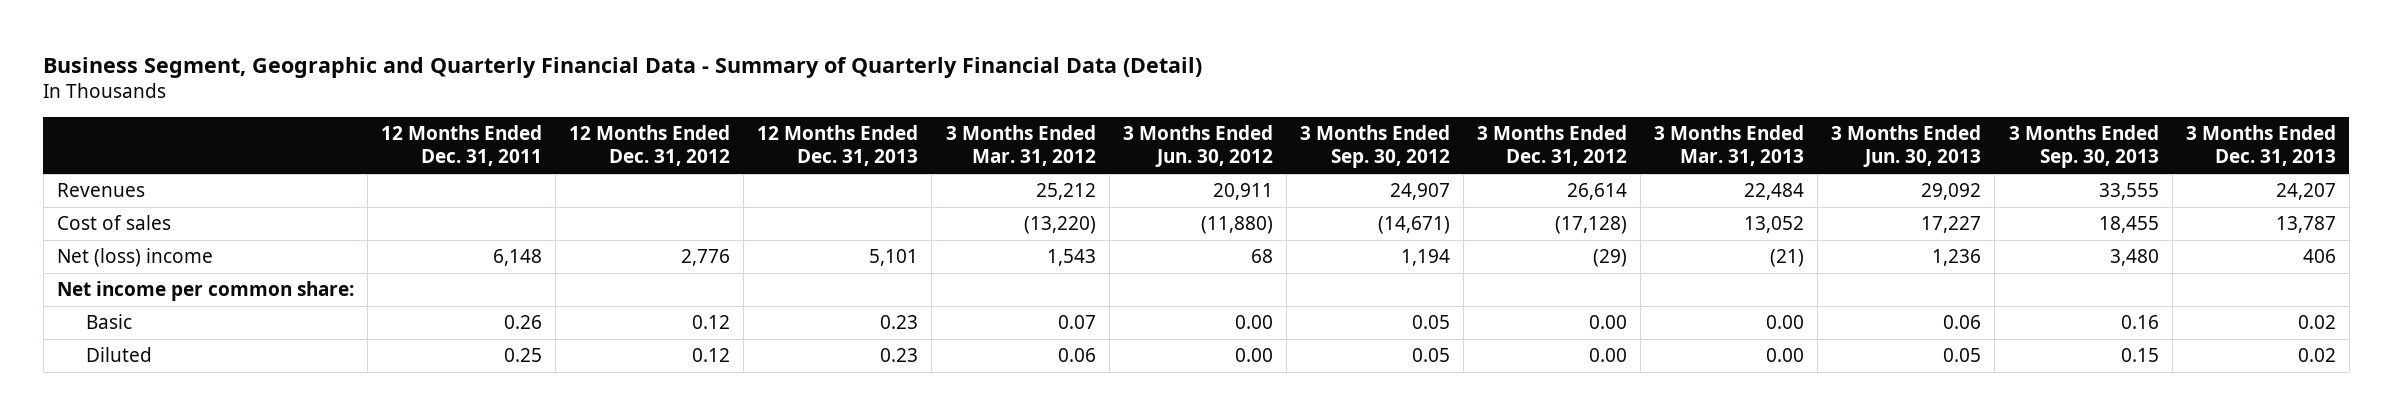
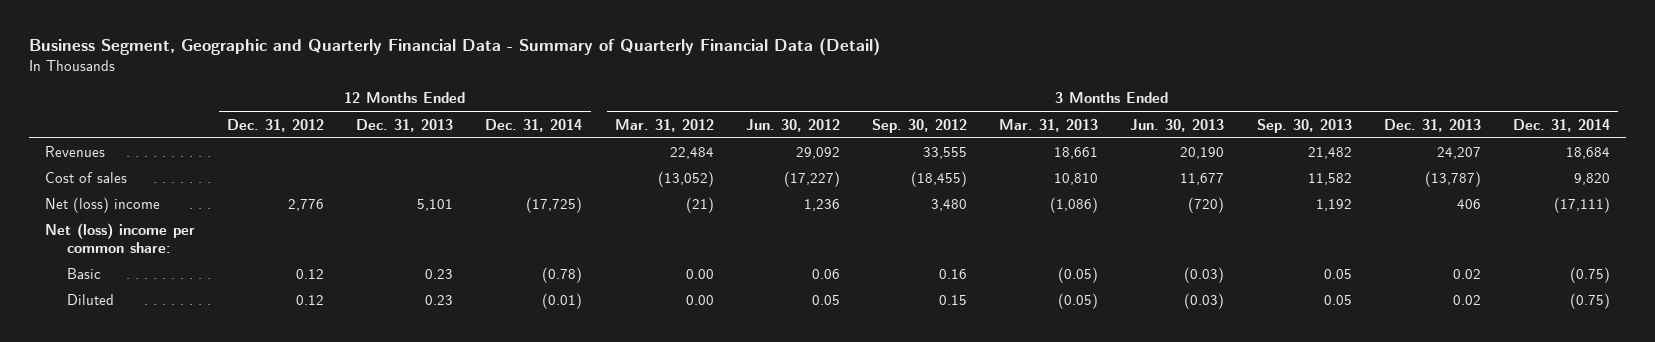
- | 12 Months Ended Dec. 31, 2011 | 12 Months Ended Dec. 31, 2012 | 12 Months Ended Dec. 31, 2013 | 3 Months Ended Mar. 31, 2012 | 3 Months Ended Jun. 30, 2012 | 3 Months Ended Sep. 30, 2012 | 3 Months Ended Dec. 31, 2012 | 3 Months Ended Mar. 31, 2013 | 3 Months Ended Jun. 30, 2013 | 3 Months Ended Sep. 30, 2013 | 3 Months Ended Dec. 31, 2013
+ | 12 Months Ended Dec. 31, 2012 | 12 Months Ended Dec. 31, 2013 | 12 Months Ended Dec. 31, 2014 | 3 Months Ended Mar. 31, 2012 | 3 Months Ended Jun. 30, 2012 | 3 Months Ended Sep. 30, 2012 | 3 Months Ended Mar. 31, 2013 | 3 Months Ended Jun. 30, 2013 | 3 Months Ended Sep. 30, 2013 | 3 Months Ended Dec. 31, 2013 | 3 Months Ended Dec. 31, 2014
- Revenues | | | | 25,212 | 20,911 | 24,907 | 26,614 | 22,484 | 29,092 | 33,555 | 24,207
- Cost of sales | | | | (13,220) | (11,880) | (14,671) | (17,128) | 13,052 | 17,227 | 18,455 | 13,787
- Net (loss) income | 6,148 | 2,776 | 5,101 | 1,543 | 68 | 1,194 | (29) | (21) | 1,236 | 3,480 | 406
- Net income per common share:
- Basic | 0.26 | 0.12 | 0.23 | 0.07 | 0.00 | 0.05 | 0.00 | 0.00 | 0.06 | 0.16 | 0.02
- Diluted | 0.25 | 0.12 | 0.23 | 0.06 | 0.00 | 0.05 | 0.00 | 0.00 | 0.05 | 0.15 | 0.02
+ Revenues | | | | 22,484 | 29,092 | 33,555 | 18,661 | 20,190 | 21,482 | 24,207 | 18,684
+ Cost of sales | | | | (13,052) | (17,227) | (18,455) | 10,810 | 11,677 | 11,582 | (13,787) | 9,820
+ Net (loss) income | 2,776 | 5,101 | (17,725) | (21) | 1,236 | 3,480 | (1,086) | (720) | 1,192 | 406 | (17,111)
+ Net (loss) income per common share:
+ Basic | 0.12 | 0.23 | (0.78) | 0.00 | 0.06 | 0.16 | (0.05) | (0.03) | 0.05 | 0.02 | (0.75)
+ Diluted | 0.12 | 0.23 | (0.01) | 0.00 | 0.05 | 0.15 | (0.05) | (0.03) | 0.05 | 0.02 | (0.75)

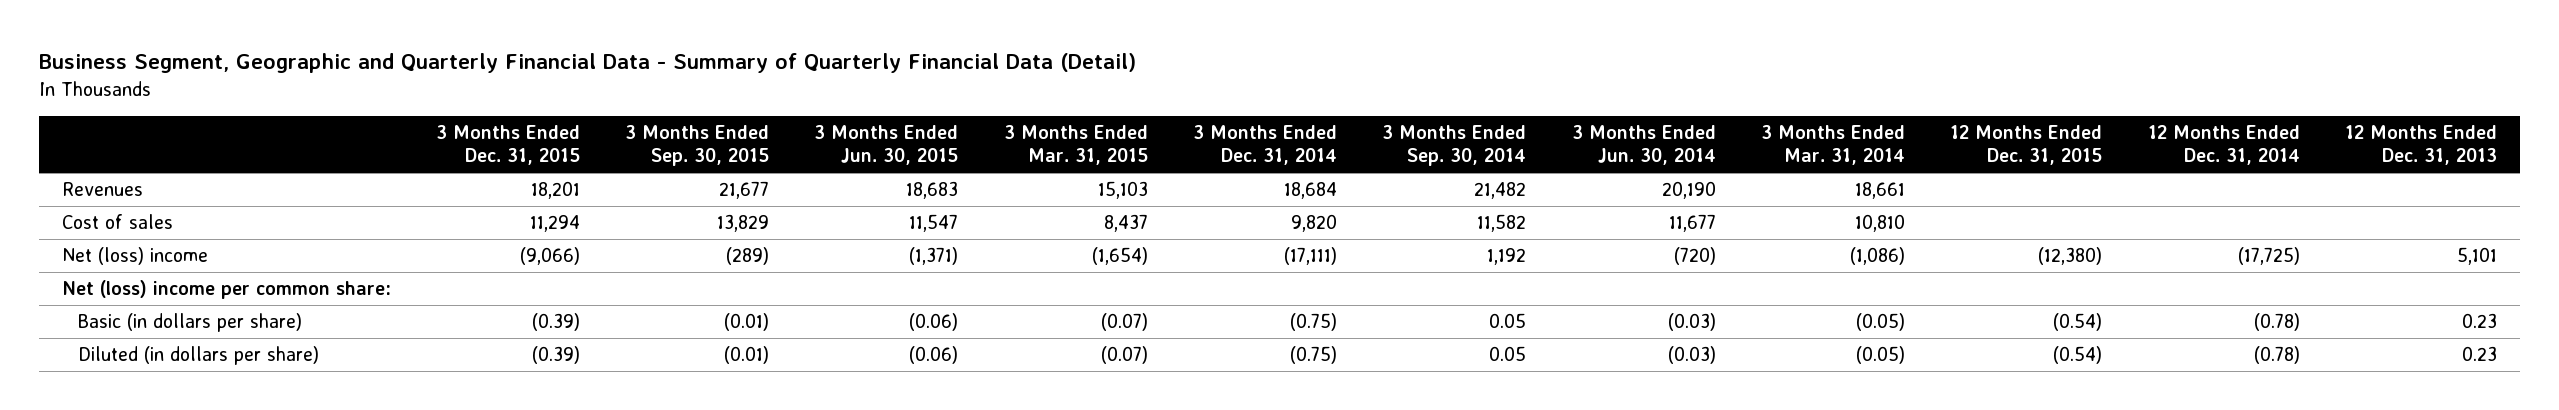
- | 12 Months Ended Dec. 31, 2012 | 12 Months Ended Dec. 31, 2013 | 12 Months Ended Dec. 31, 2014 | 3 Months Ended Mar. 31, 2012 | 3 Months Ended Jun. 30, 2012 | 3 Months Ended Sep. 30, 2012 | 3 Months Ended Mar. 31, 2013 | 3 Months Ended Jun. 30, 2013 | 3 Months Ended Sep. 30, 2013 | 3 Months Ended Dec. 31, 2013 | 3 Months Ended Dec. 31, 2014
+ | 3 Months Ended Dec. 31, 2015 | 3 Months Ended Sep. 30, 2015 | 3 Months Ended Jun. 30, 2015 | 3 Months Ended Mar. 31, 2015 | 3 Months Ended Dec. 31, 2014 | 3 Months Ended Sep. 30, 2014 | 3 Months Ended Jun. 30, 2014 | 3 Months Ended Mar. 31, 2014 | 12 Months Ended Dec. 31, 2015 | 12 Months Ended Dec. 31, 2014 | 12 Months Ended Dec. 31, 2013
- Basic | 0.12 | 0.23 | (0.78) | 0.00 | 0.06 | 0.16 | (0.05) | (0.03) | 0.05 | 0.02 | (0.75)
- Diluted | 0.12 | 0.23 | (0.01) | 0.00 | 0.05 | 0.15 | (0.05) | (0.03) | 0.05 | 0.02 | (0.75)
+ Basic (in dollars per share) | (0.39) | (0.01) | (0.06) | (0.07) | (0.75) | 0.05 | (0.03) | (0.05) | (0.54) | (0.78) | 0.23
+ Diluted (in dollars per share) | (0.39) | (0.01) | (0.06) | (0.07) | (0.75) | 0.05 | (0.03) | (0.05) | (0.54) | (0.78) | 0.23

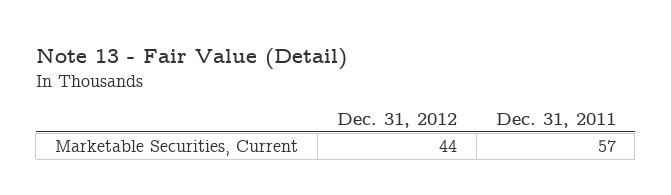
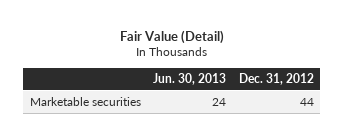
- Note 13 - Fair Value (Detail)
+ Fair Value (Detail)
- | Dec. 31, 2012 | Dec. 31, 2011
+ | Jun. 30, 2013 | Dec. 31, 2012
- Marketable Securities, Current | 44 | 57
+ Marketable securities | 24 | 44

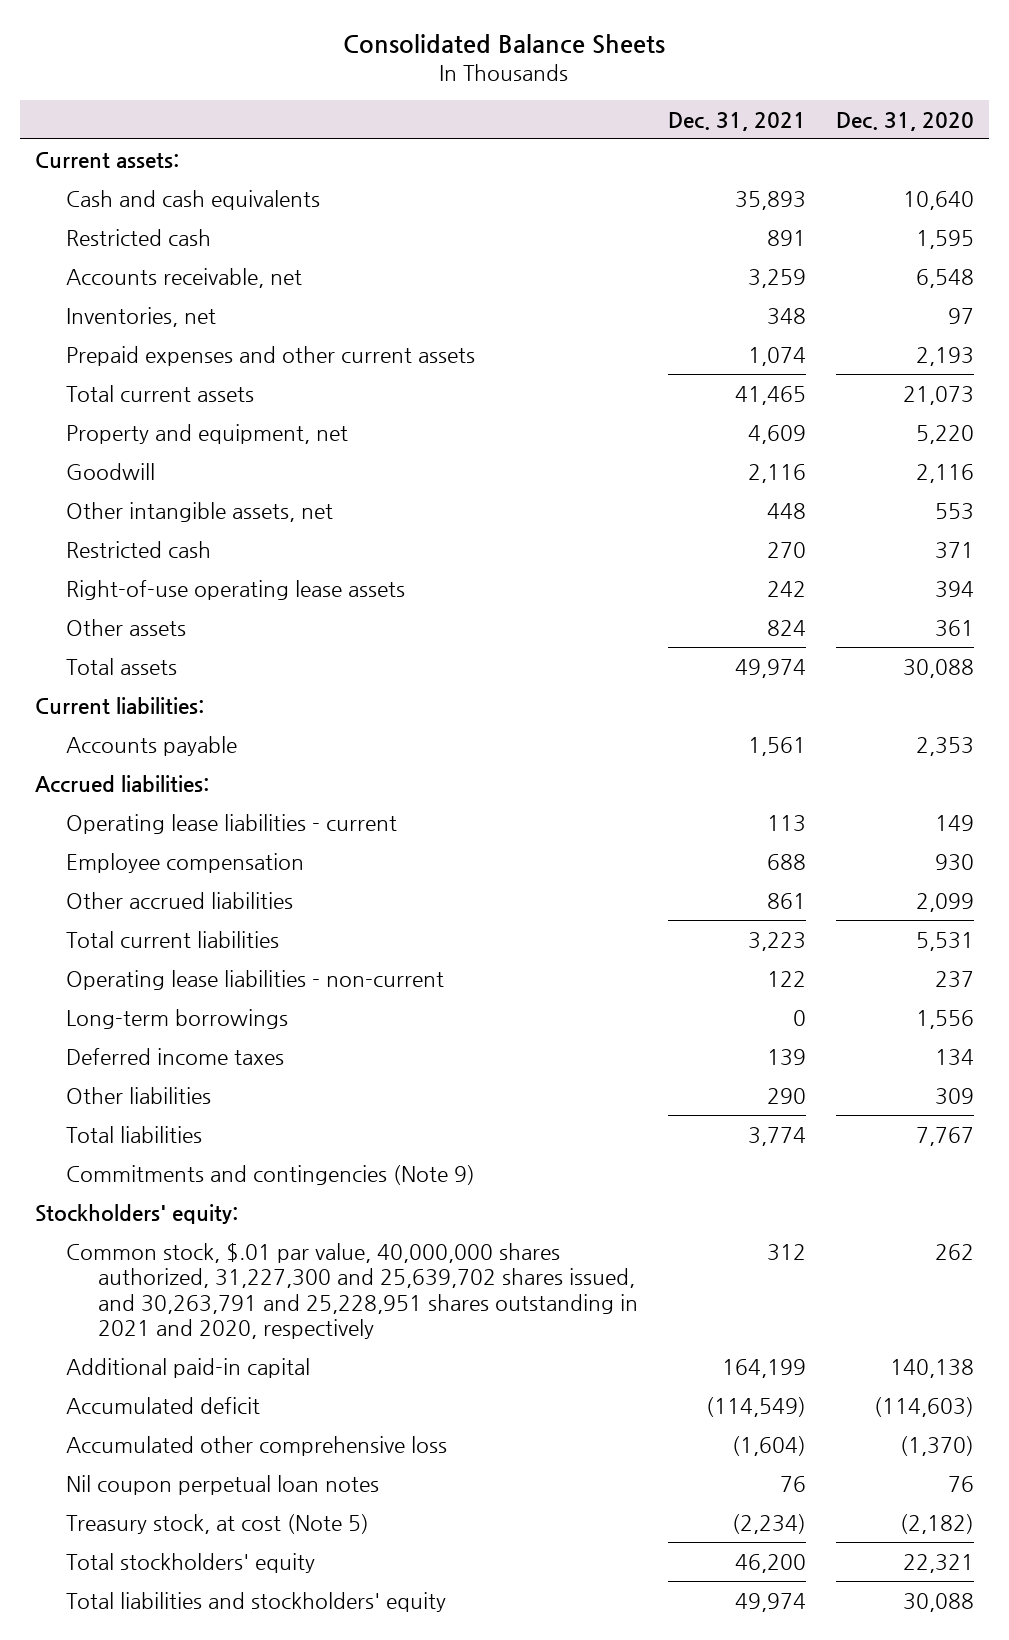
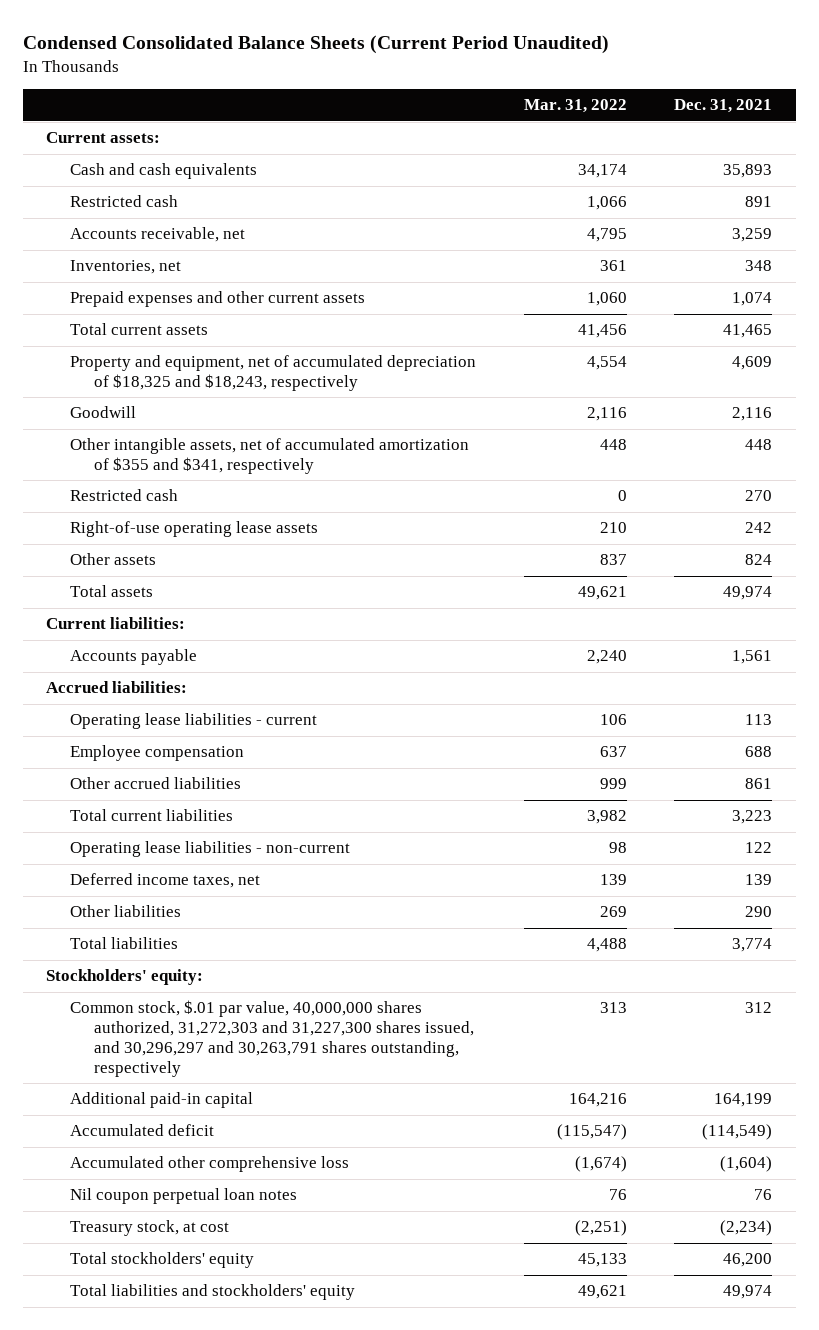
- Consolidated Balance Sheets
+ Condensed Consolidated Balance Sheets (Current Period Unaudited)
- | Dec. 31, 2021 | Dec. 31, 2020
+ | Mar. 31, 2022 | Dec. 31, 2021
- Property and equipment, net | 4,609 | 5,220
+ Property and equipment, net of accumulated depreciation of $18,325 and $18,243, respectively | 4,554 | 4,609
- Other intangible assets, net | 448 | 553
+ Other intangible assets, net of accumulated amortization of $355 and $341, respectively | 448 | 448
- Long-term borrowings | 0 | 1,556
- Deferred income taxes | 139 | 134
+ Deferred income taxes, net | 139 | 139
- Commitments and contingencies (Note 9)
- Common stock, $.01 par value, 40,000,000 shares authorized, 31,227,300 and 25,639,702 shares issued, and 30,263,791 and 25,228,951 shares outstanding in 2021 and 2020, respectively | 312 | 262
+ Common stock, $.01 par value, 40,000,000 shares authorized, 31,272,303 and 31,227,300 shares issued, and 30,296,297 and 30,263,791 shares outstanding, respectively | 313 | 312
- Treasury stock, at cost (Note 5) | (2,234) | (2,182)
+ Treasury stock, at cost | (2,251) | (2,234)

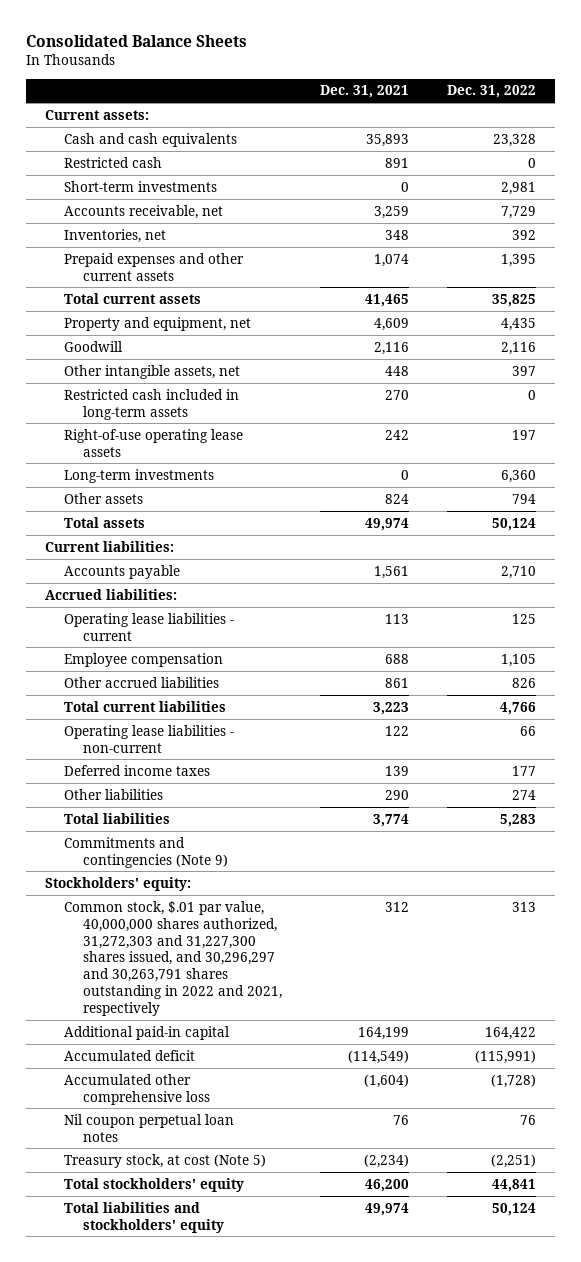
- Condensed Consolidated Balance Sheets (Current Period Unaudited)
+ Consolidated Balance Sheets
- | Mar. 31, 2022 | Dec. 31, 2021
+ | Dec. 31, 2021 | Dec. 31, 2022
+ Short-term investments | 0 | 2,981
- Property and equipment, net of accumulated depreciation of $18,325 and $18,243, respectively | 4,554 | 4,609
+ Property and equipment, net | 4,609 | 4,435
- Other intangible assets, net of accumulated amortization of $355 and $341, respectively | 448 | 448
- Restricted cash | 0 | 270
+ Other intangible assets, net | 448 | 397
+ Restricted cash included in long-term assets | 270 | 0
+ Long-term investments | 0 | 6,360
- Deferred income taxes, net | 139 | 139
+ Deferred income taxes | 139 | 177
+ Commitments and contingencies (Note 9)
- Common stock, $.01 par value, 40,000,000 shares authorized, 31,272,303 and 31,227,300 shares issued, and 30,296,297 and 30,263,791 shares outstanding, respectively | 313 | 312
+ Common stock, $.01 par value, 40,000,000 shares authorized, 31,272,303 and 31,227,300 shares issued, and 30,296,297 and 30,263,791 shares outstanding in 2022 and 2021, respectively | 312 | 313
- Treasury stock, at cost | (2,251) | (2,234)
+ Treasury stock, at cost (Note 5) | (2,234) | (2,251)

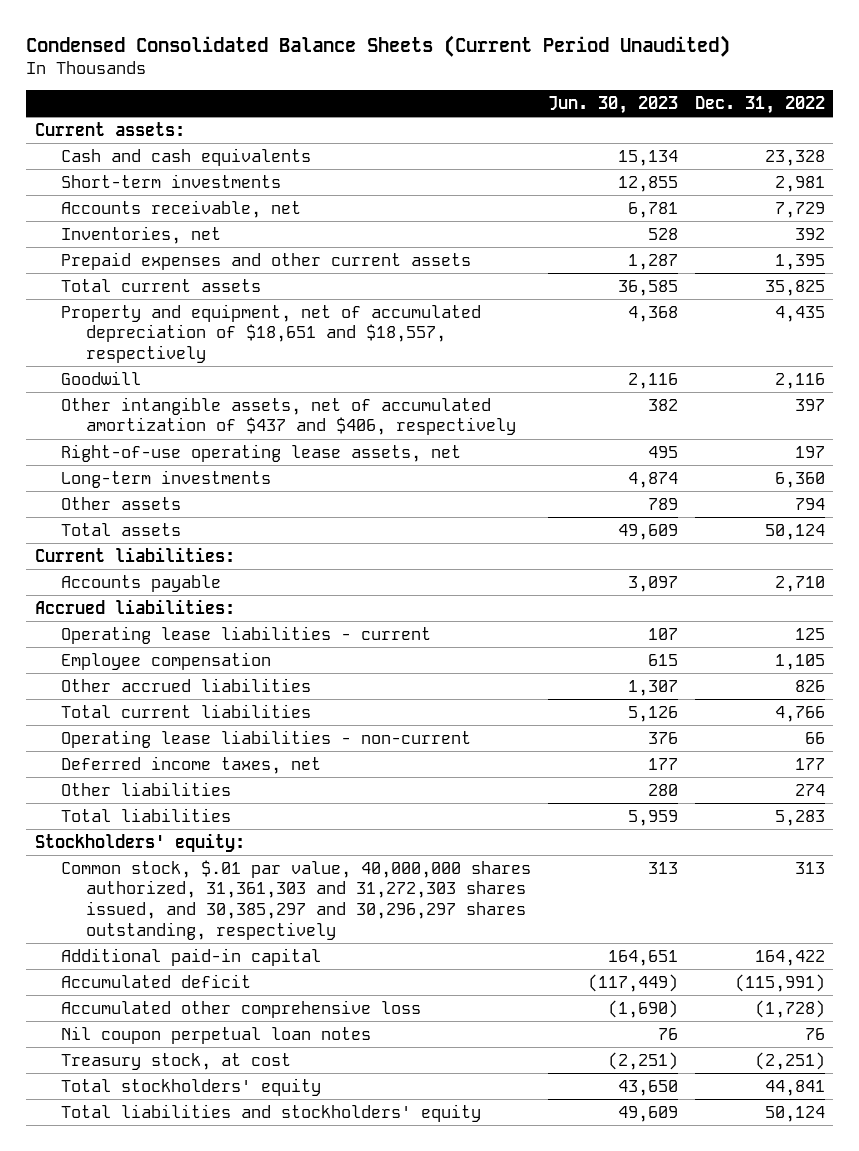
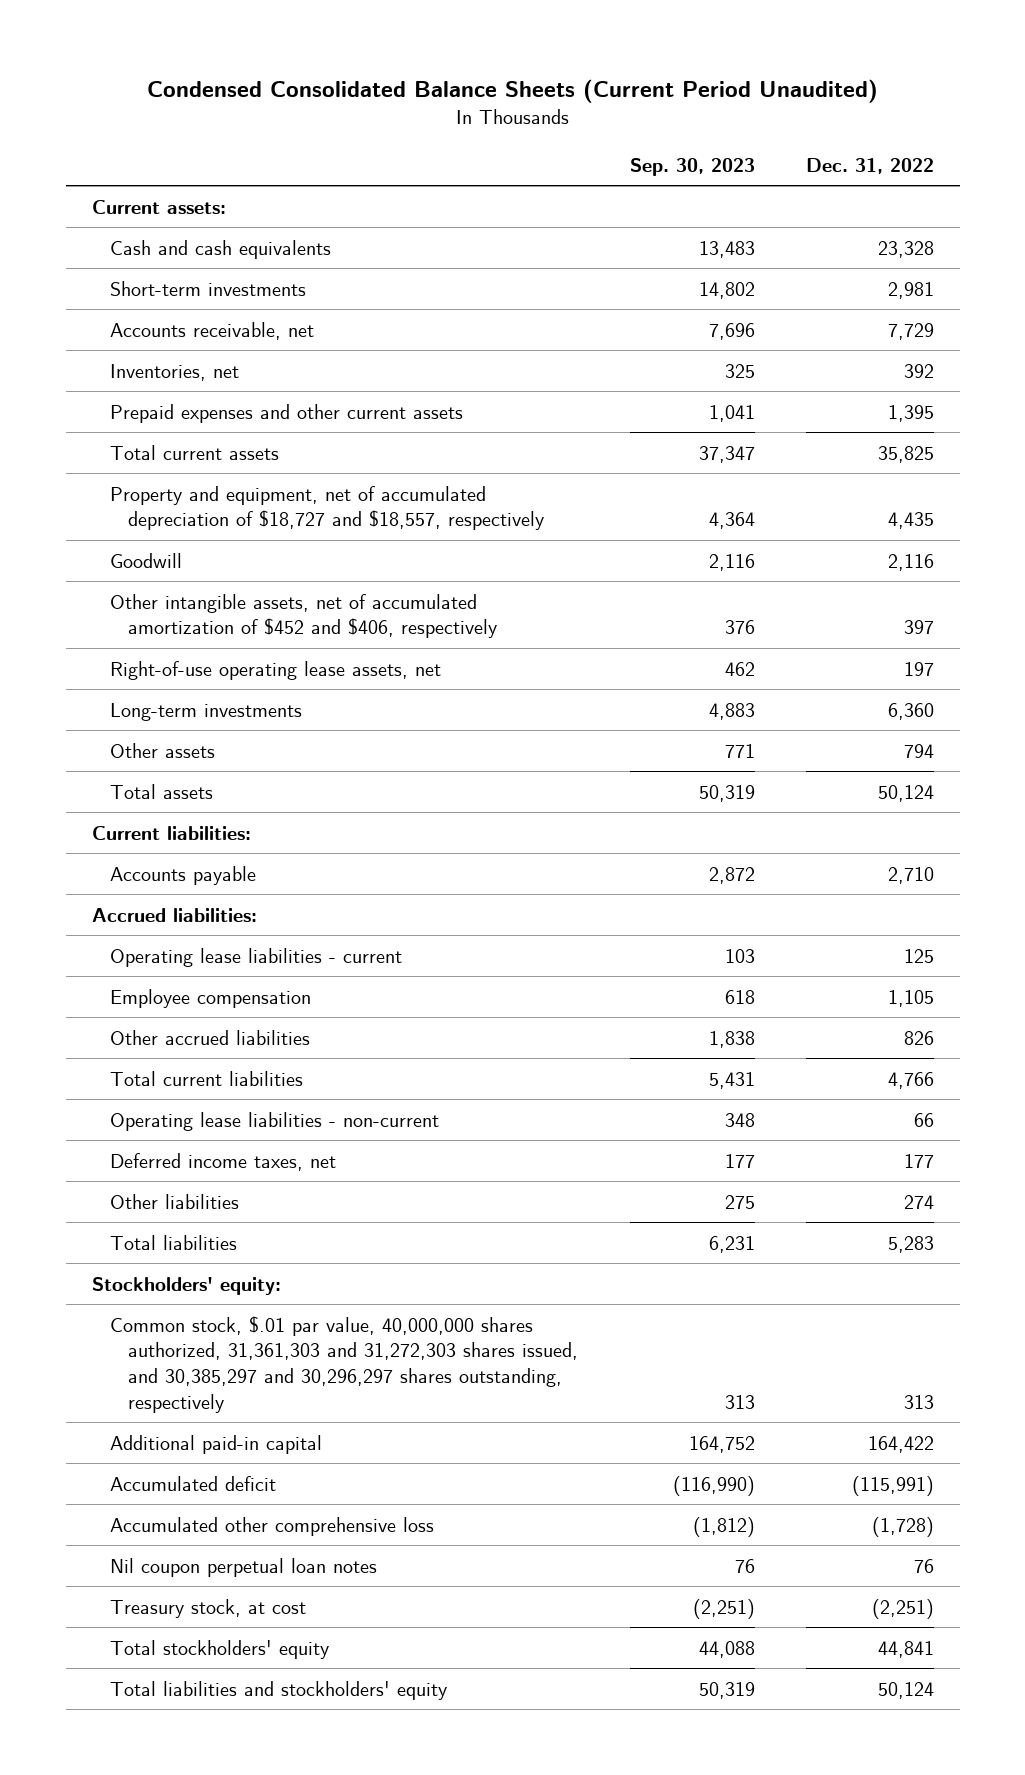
- | Jun. 30, 2023 | Dec. 31, 2022
+ | Sep. 30, 2023 | Dec. 31, 2022
- Property and equipment, net of accumulated depreciation of $18,651 and $18,557, respectively | 4,368 | 4,435
+ Property and equipment, net of accumulated depreciation of $18,727 and $18,557, respectively | 4,364 | 4,435
- Other intangible assets, net of accumulated amortization of $437 and $406, respectively | 382 | 397
+ Other intangible assets, net of accumulated amortization of $452 and $406, respectively | 376 | 397

